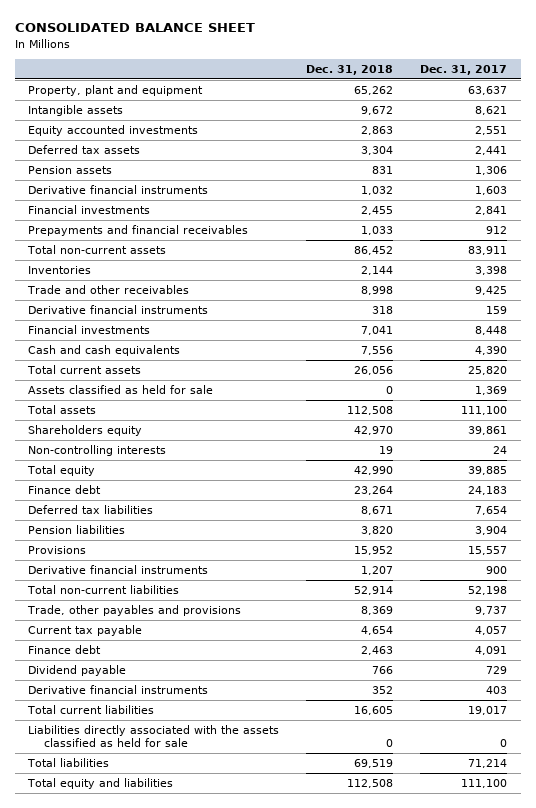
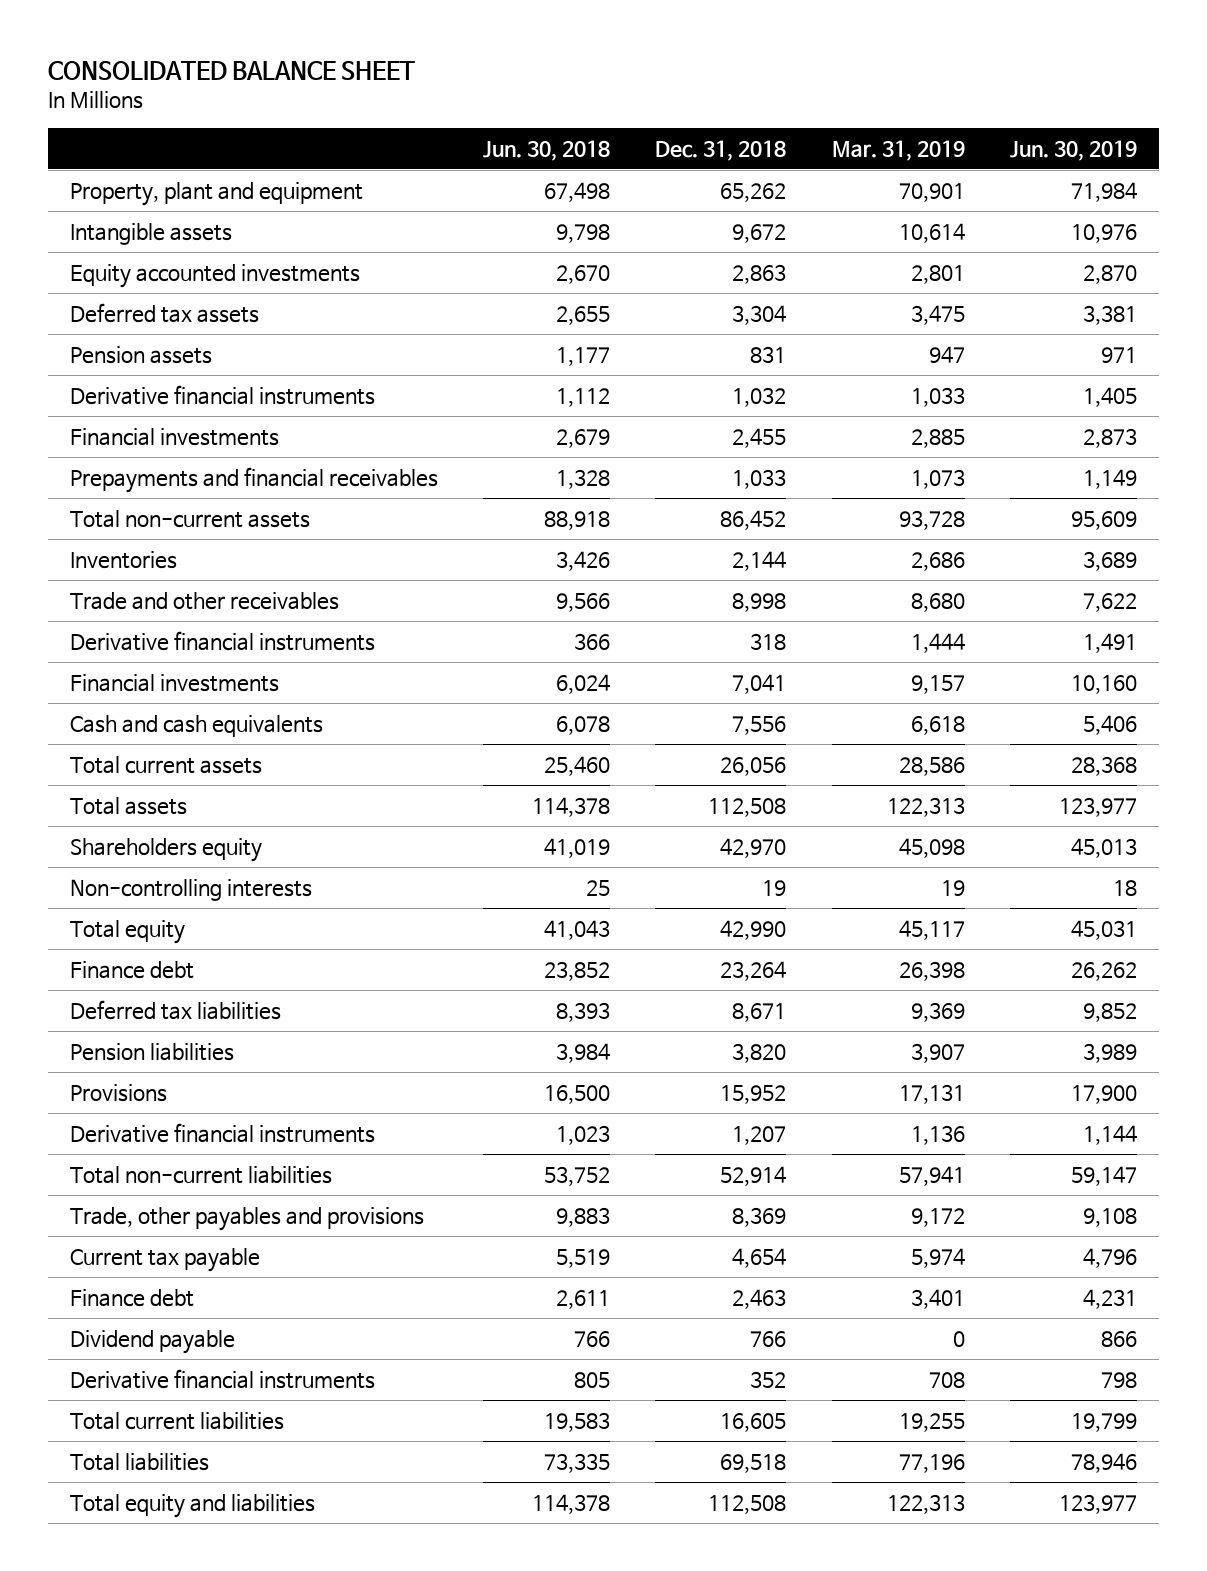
- | Dec. 31, 2018 | Dec. 31, 2017
+ | Jun. 30, 2018 | Dec. 31, 2018 | Mar. 31, 2019 | Jun. 30, 2019
- Assets classified as held for sale | 0 | 1,369
- Liabilities directly associated with the assets classified as held for sale | 0 | 0
- Total liabilities | 69,519 | 71,214
+ Total liabilities | 73,335 | 69,518 | 77,196 | 78,946

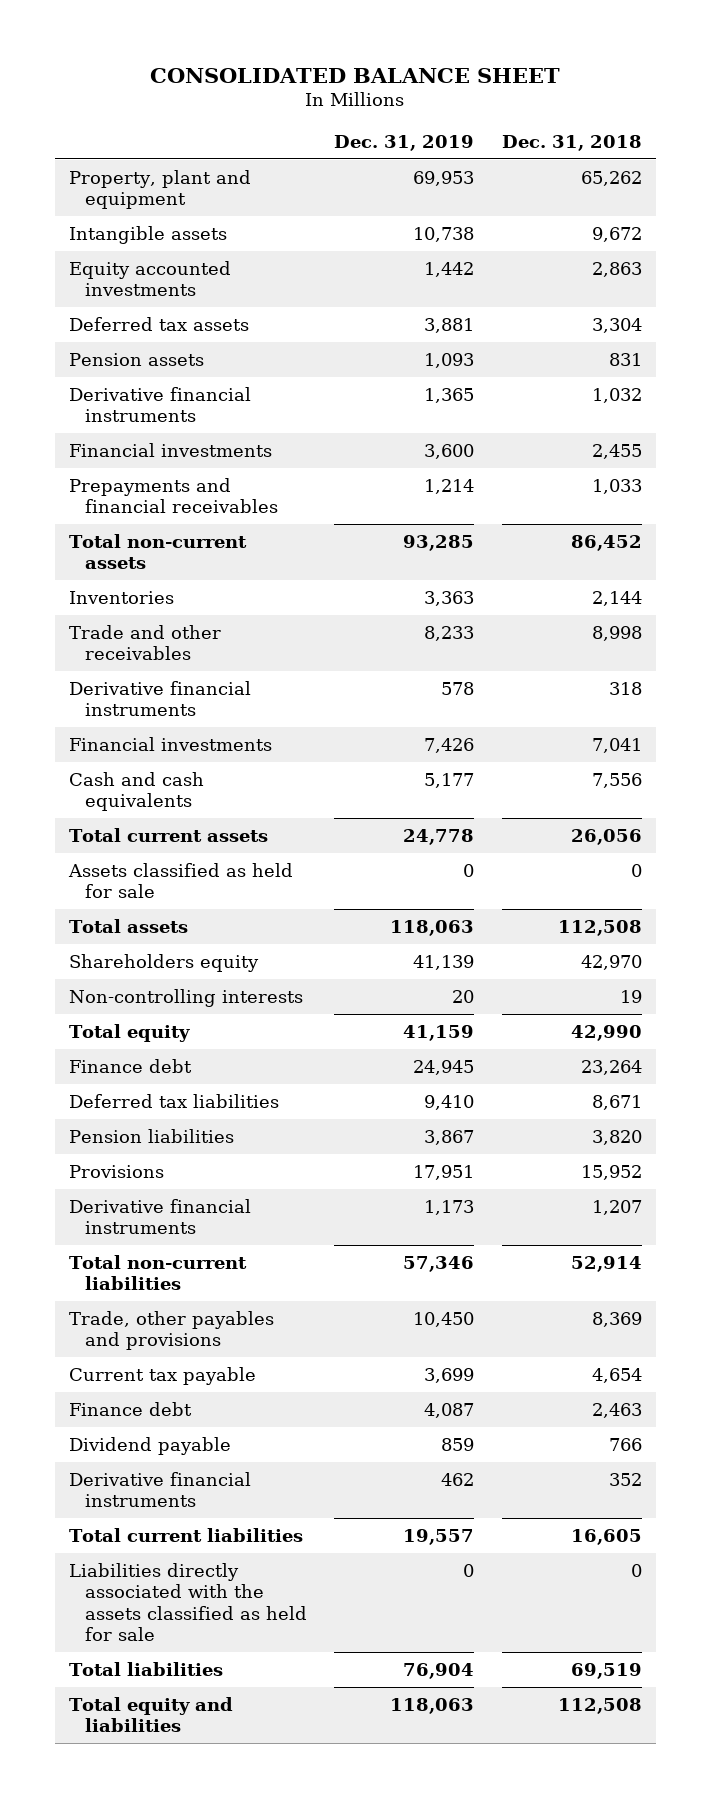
- | Jun. 30, 2018 | Dec. 31, 2018 | Mar. 31, 2019 | Jun. 30, 2019
+ | Dec. 31, 2019 | Dec. 31, 2018
+ Assets classified as held for sale | 0 | 0
- Total liabilities | 73,335 | 69,518 | 77,196 | 78,946
+ Liabilities directly associated with the assets classified as held for sale | 0 | 0
+ Total liabilities | 76,904 | 69,519

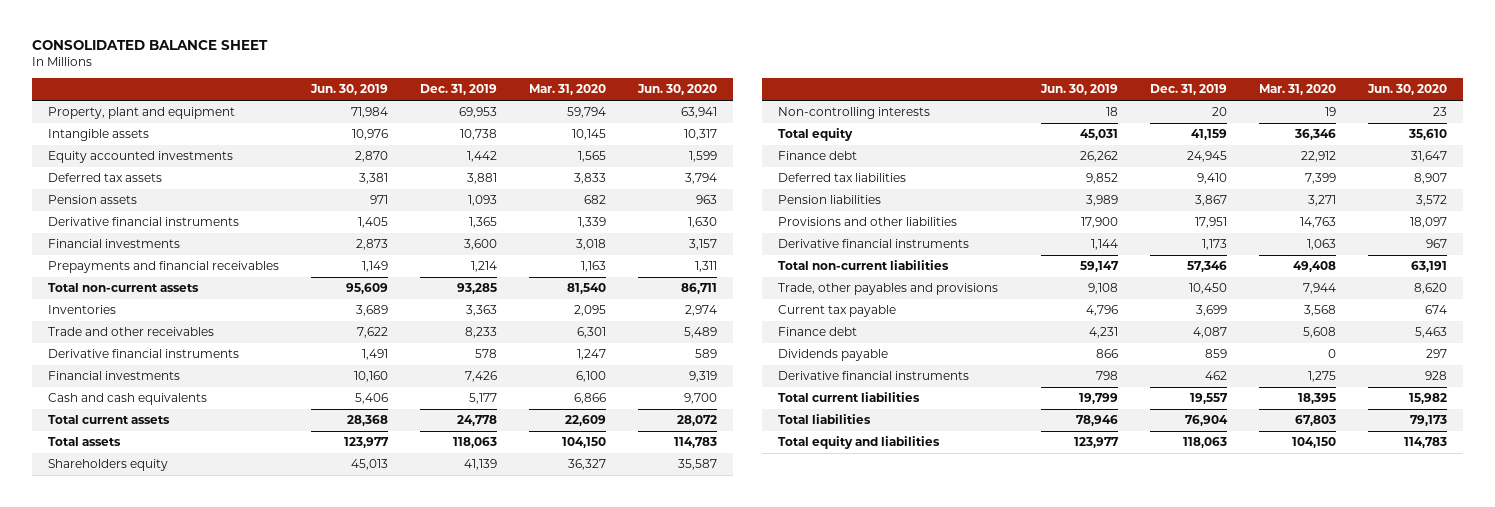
- | Dec. 31, 2019 | Dec. 31, 2018
+ | Jun. 30, 2019 | Dec. 31, 2019 | Mar. 31, 2020 | Jun. 30, 2020
- Assets classified as held for sale | 0 | 0
- Provisions | 17,951 | 15,952
+ Provisions and other liabilities | 17,900 | 17,951 | 14,763 | 18,097
- Dividend payable | 859 | 766
+ Dividends payable | 866 | 859 | 0 | 297
- Liabilities directly associated with the assets classified as held for sale | 0 | 0

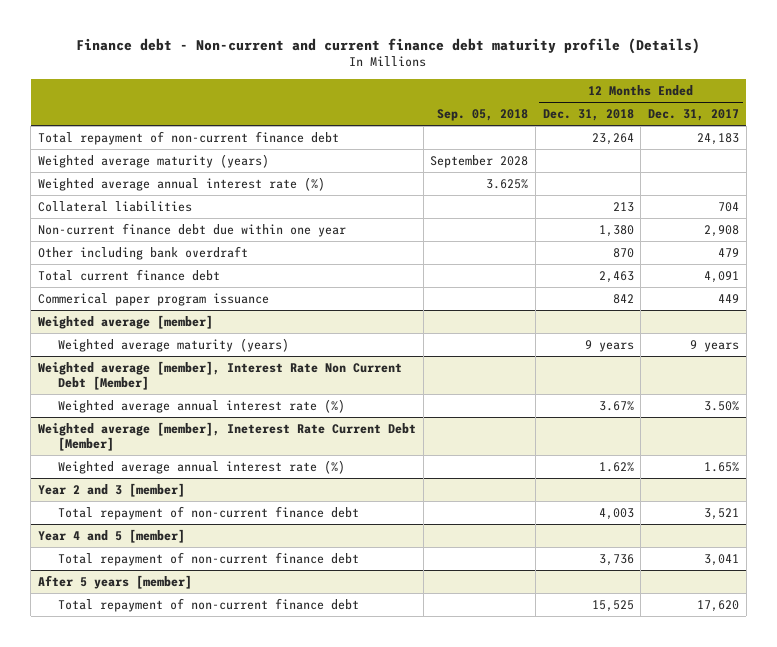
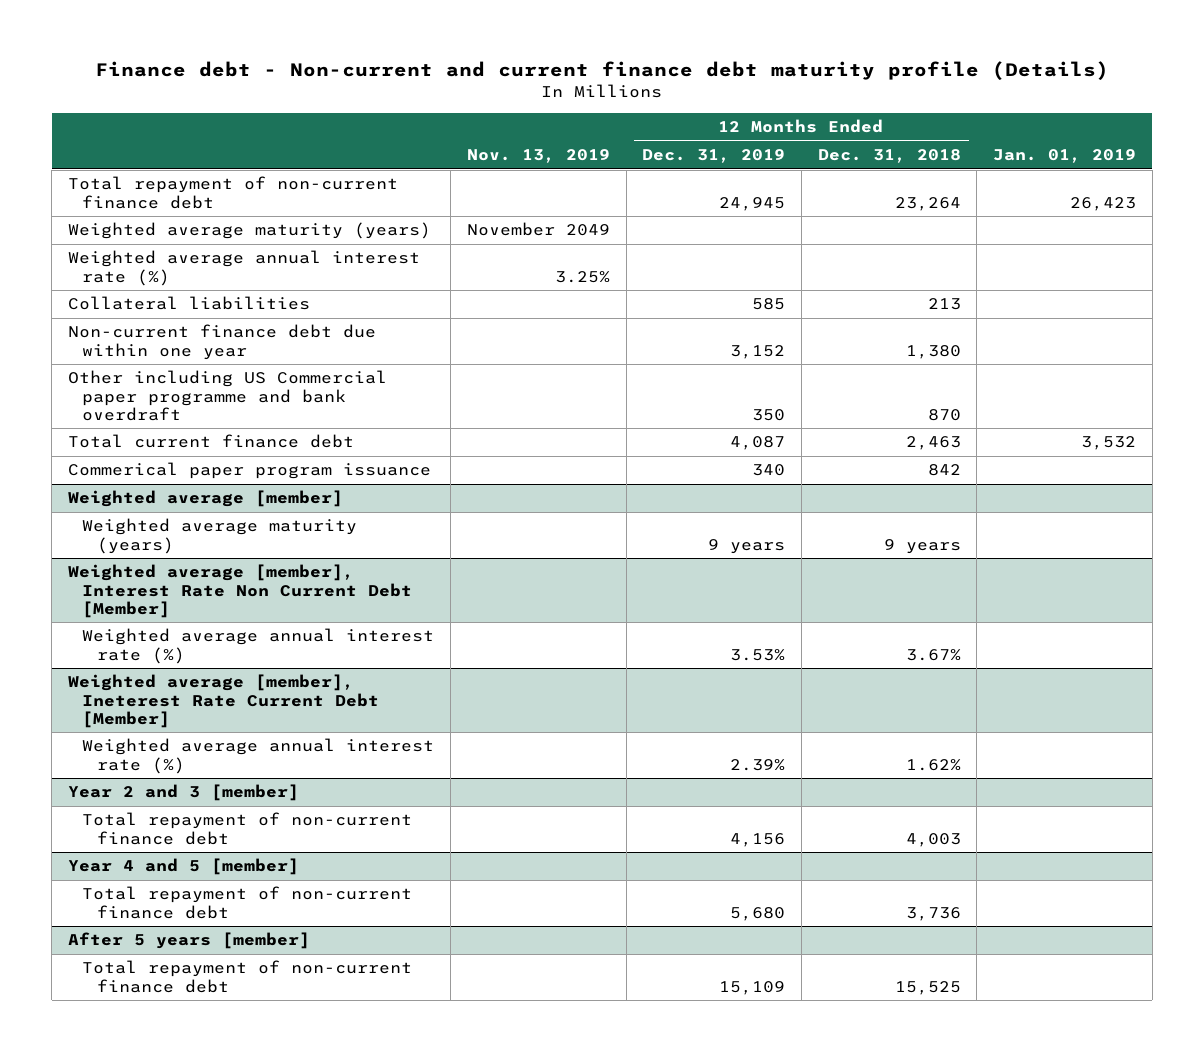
- | Sep. 05, 2018 | 12 Months Ended Dec. 31, 2018 | 12 Months Ended Dec. 31, 2017
+ | Nov. 13, 2019 | 12 Months Ended Dec. 31, 2019 | 12 Months Ended Dec. 31, 2018 | Jan. 01, 2019
- Other including bank overdraft | | 870 | 479
+ Other including US Commercial paper programme and bank overdraft | | 350 | 870 |

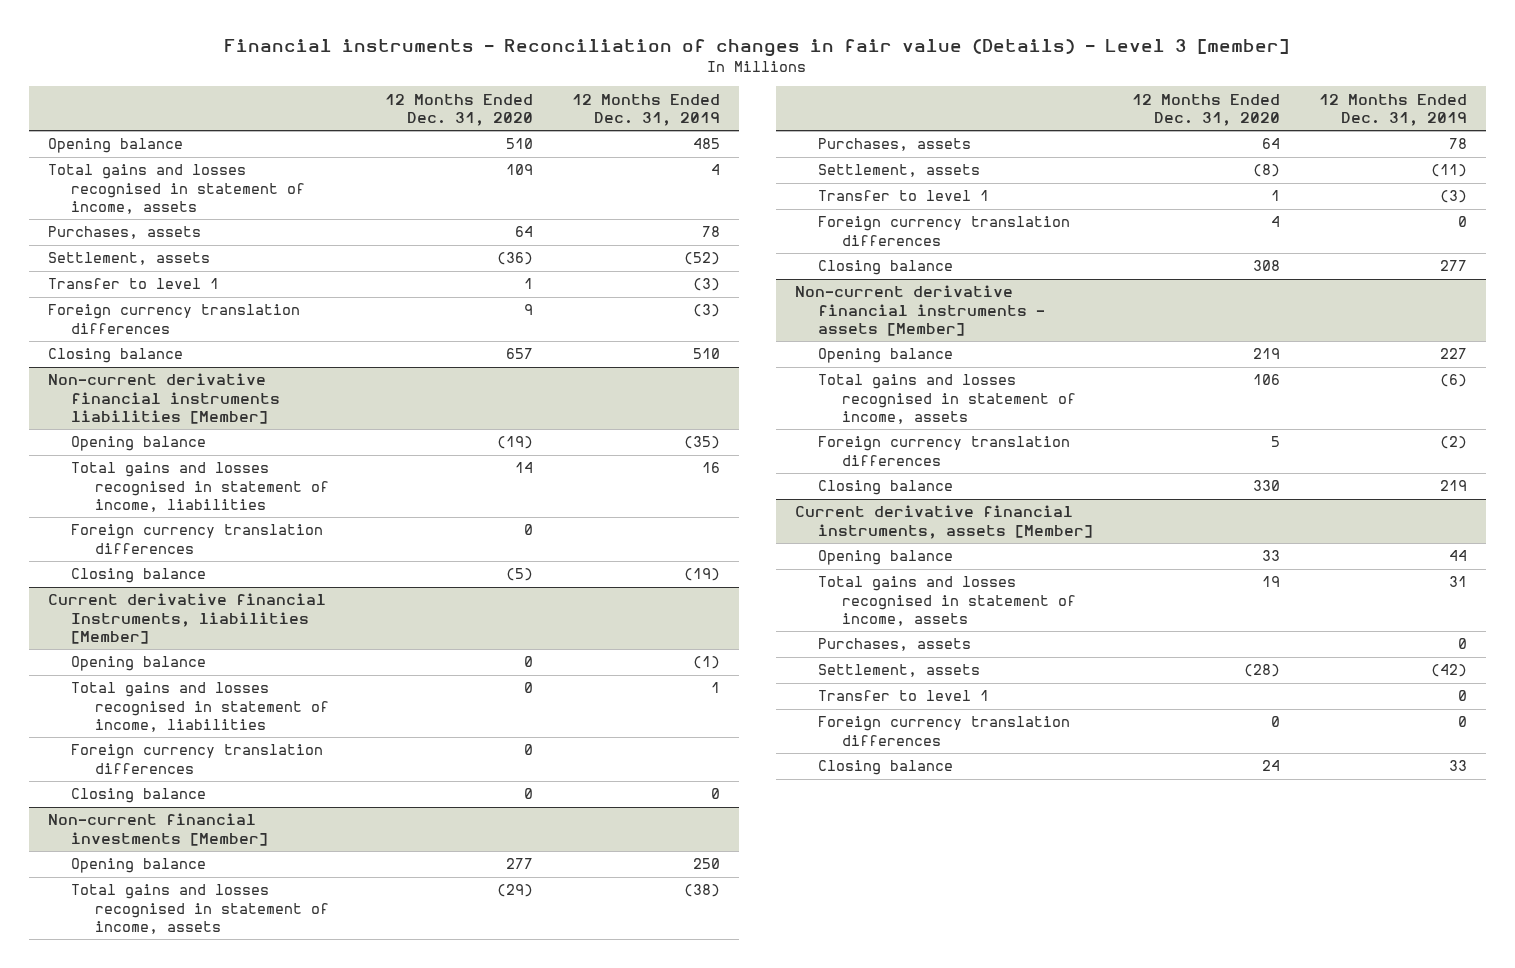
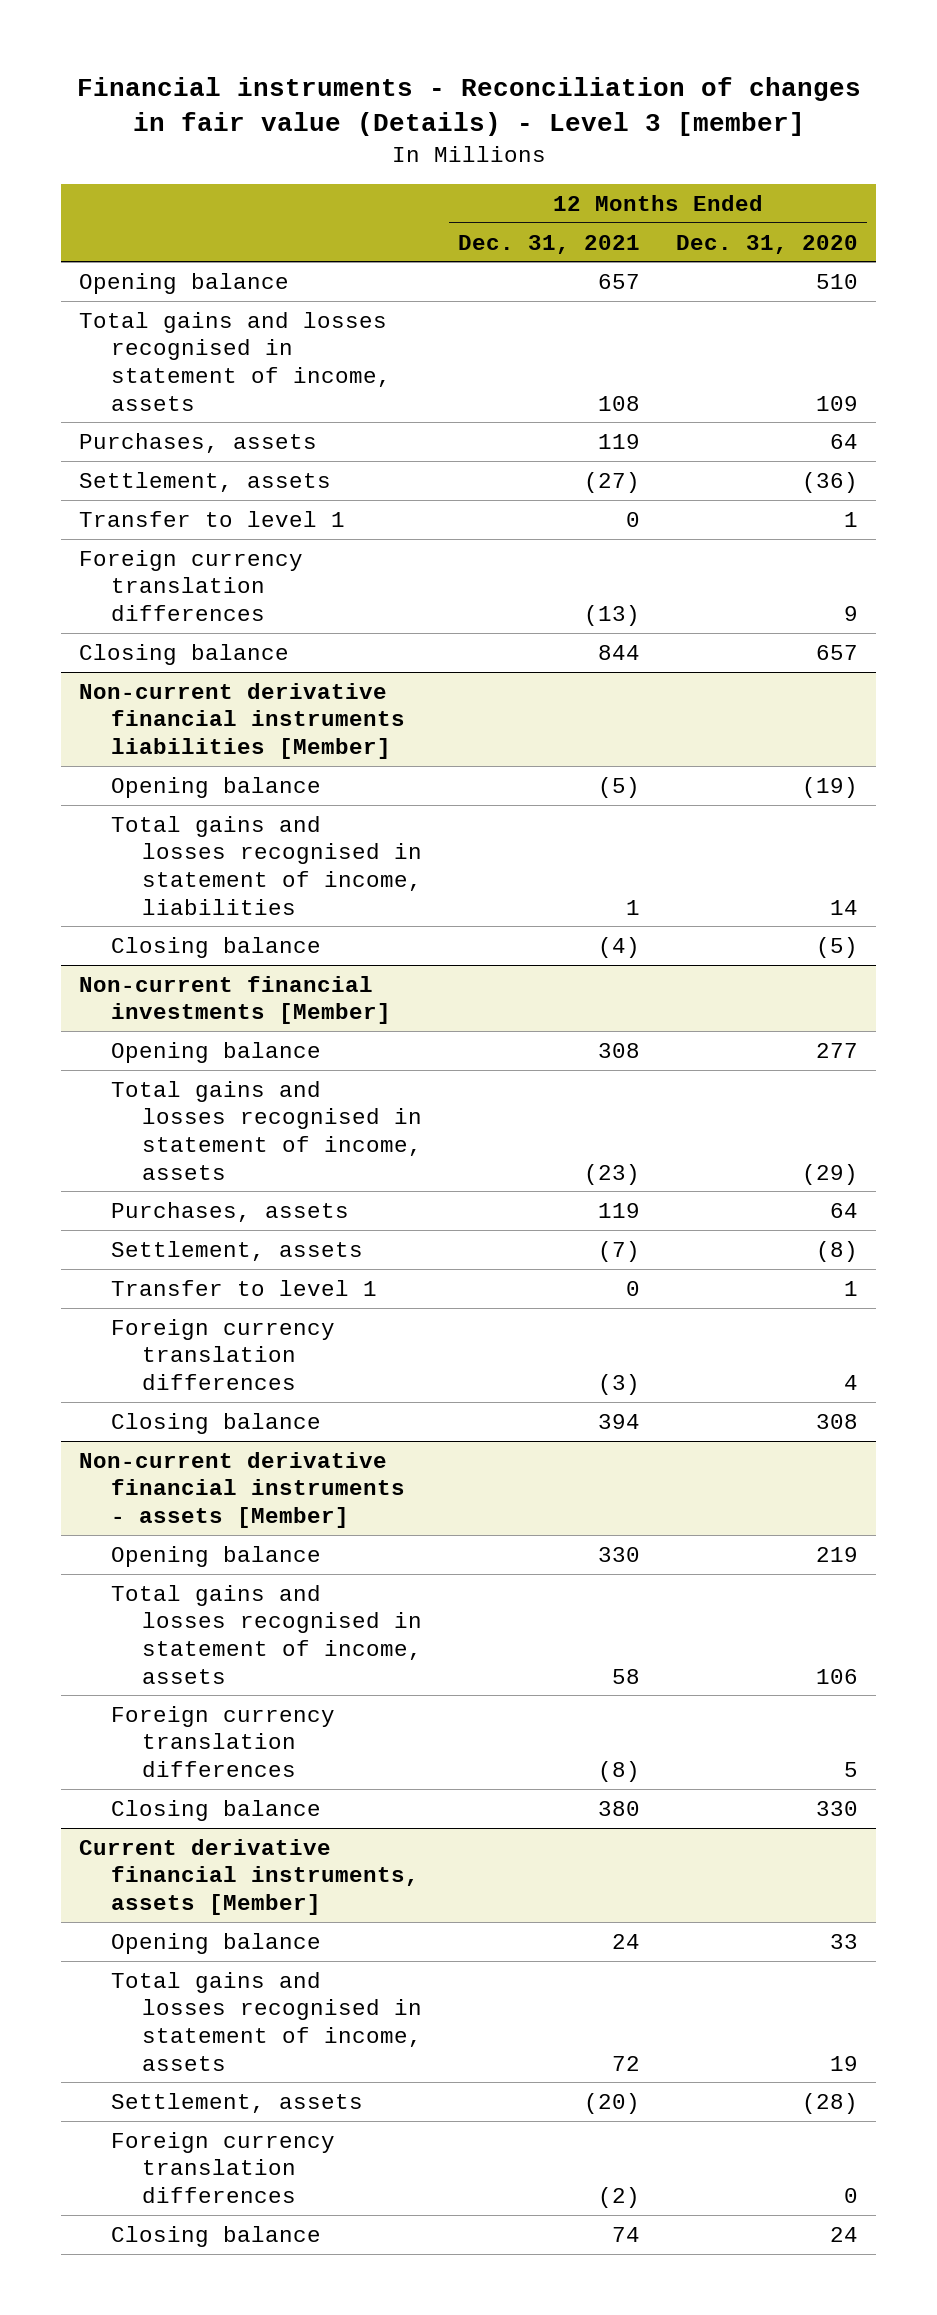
- | 12 Months Ended Dec. 31, 2020 | 12 Months Ended Dec. 31, 2019
+ | 12 Months Ended Dec. 31, 2021 | 12 Months Ended Dec. 31, 2020
@ Non-current derivative financial instruments liabilities [Member]
- Foreign currency translation differences | 0 |
- Current derivative financial Instruments, liabilities [Member]
- Opening balance | 0 | (1)
- Total gains and losses recognised in statement of income, liabilities | 0 | 1
- Foreign currency translation differences | 0 |
- Closing balance | 0 | 0
@ Current derivative financial instruments, assets [Member]
- Purchases, assets | | 0
- Transfer to level 1 | | 0

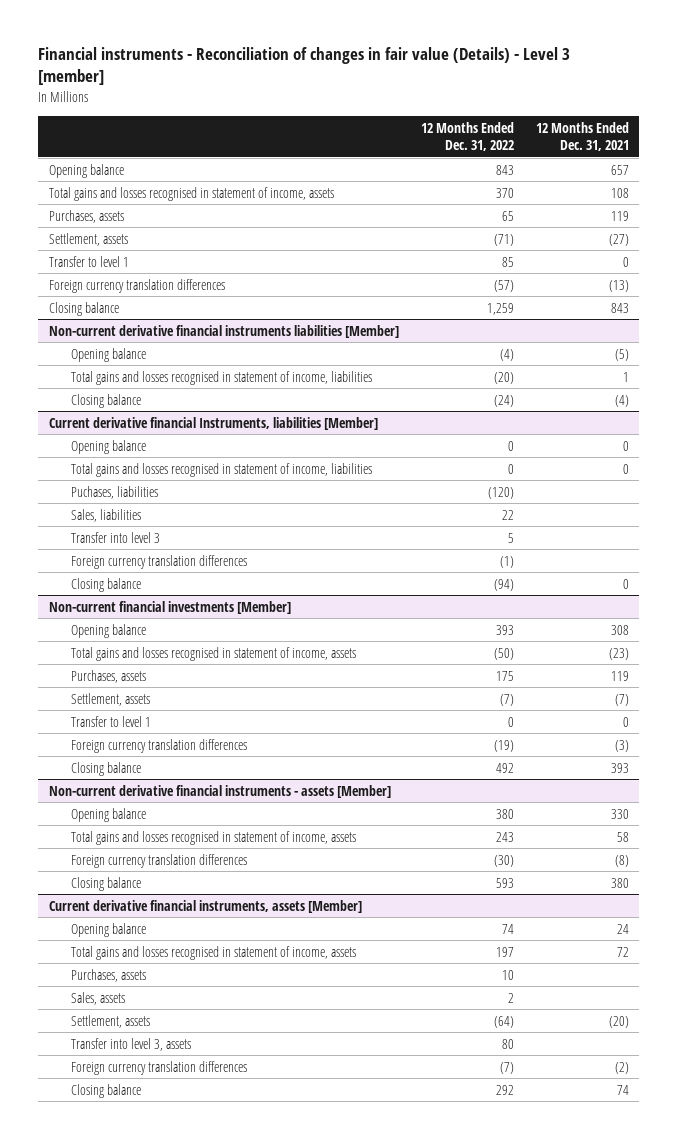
- | 12 Months Ended Dec. 31, 2021 | 12 Months Ended Dec. 31, 2020
+ | 12 Months Ended Dec. 31, 2022 | 12 Months Ended Dec. 31, 2021
- Closing balance | 844 | 657
+ Closing balance | 1,259 | 843
+ Current derivative financial Instruments, liabilities [Member]
+ Opening balance | 0 | 0
+ Total gains and losses recognised in statement of income, liabilities | 0 | 0
+ Puchases, liabilities | (120) |
+ Sales, liabilities | 22 |
+ Transfer into level 3 | 5 |
+ Foreign currency translation differences | (1) |
+ Closing balance | (94) | 0
@ Non-current financial investments [Member]
- Closing balance | 394 | 308
+ Closing balance | 492 | 393
@ Current derivative financial instruments, assets [Member]
+ Purchases, assets | 10 |
+ Sales, assets | 2 |
+ Transfer into level 3, assets | 80 |

